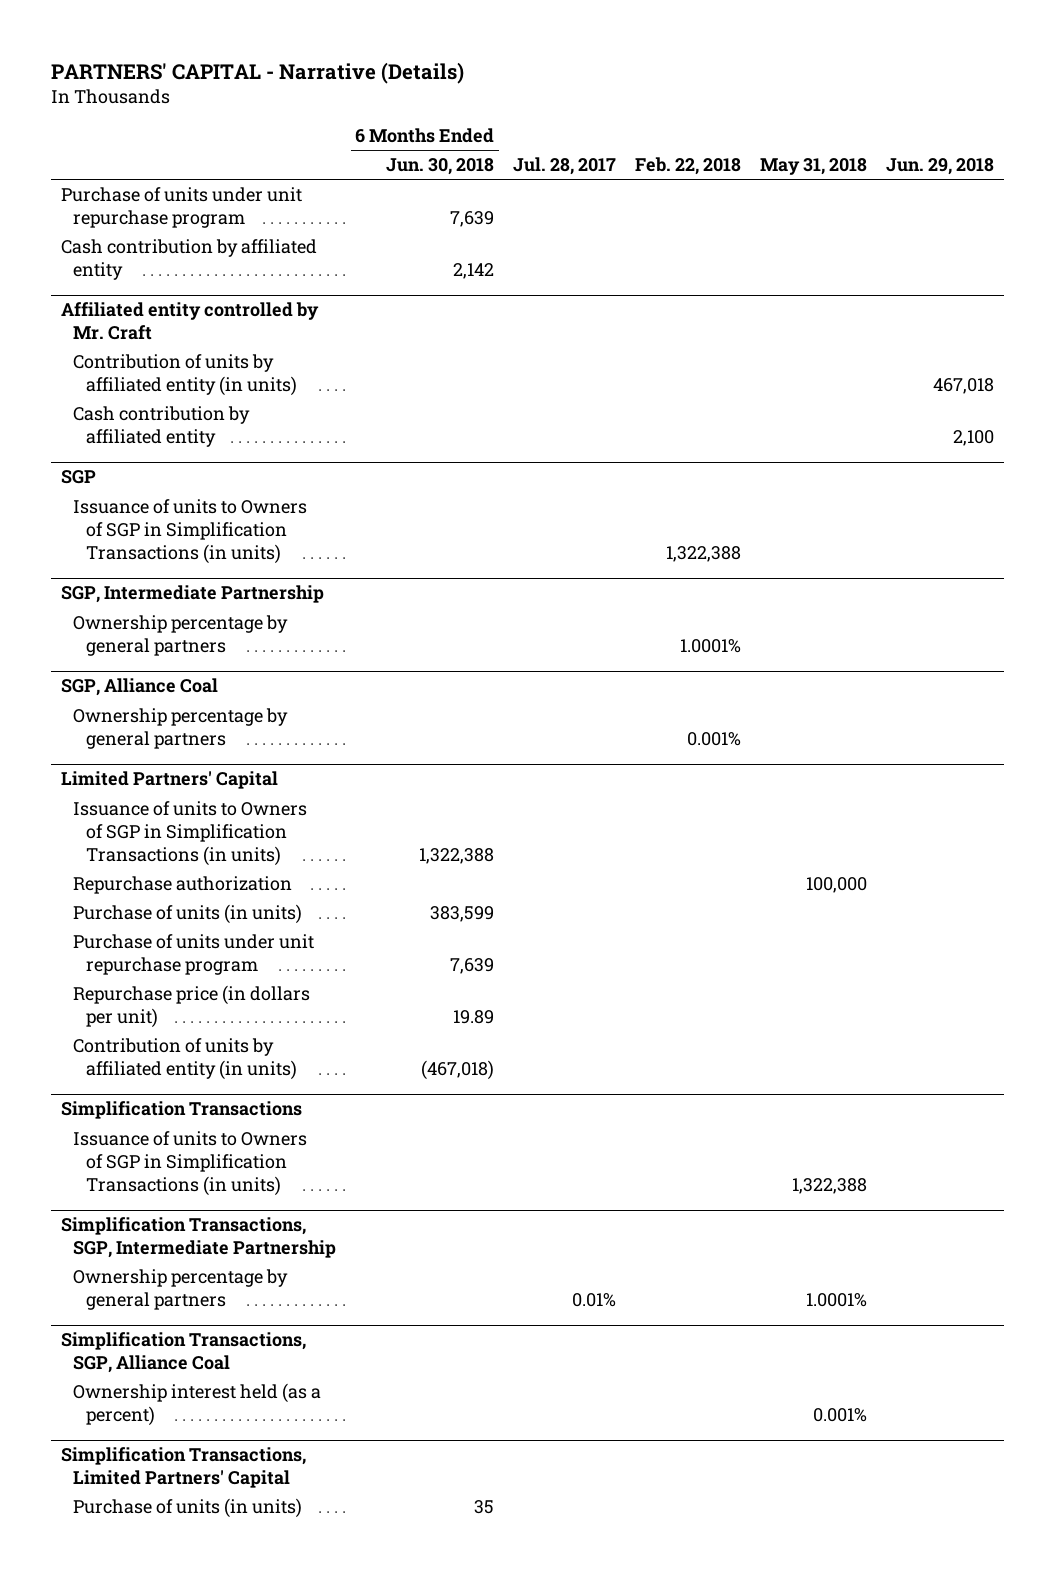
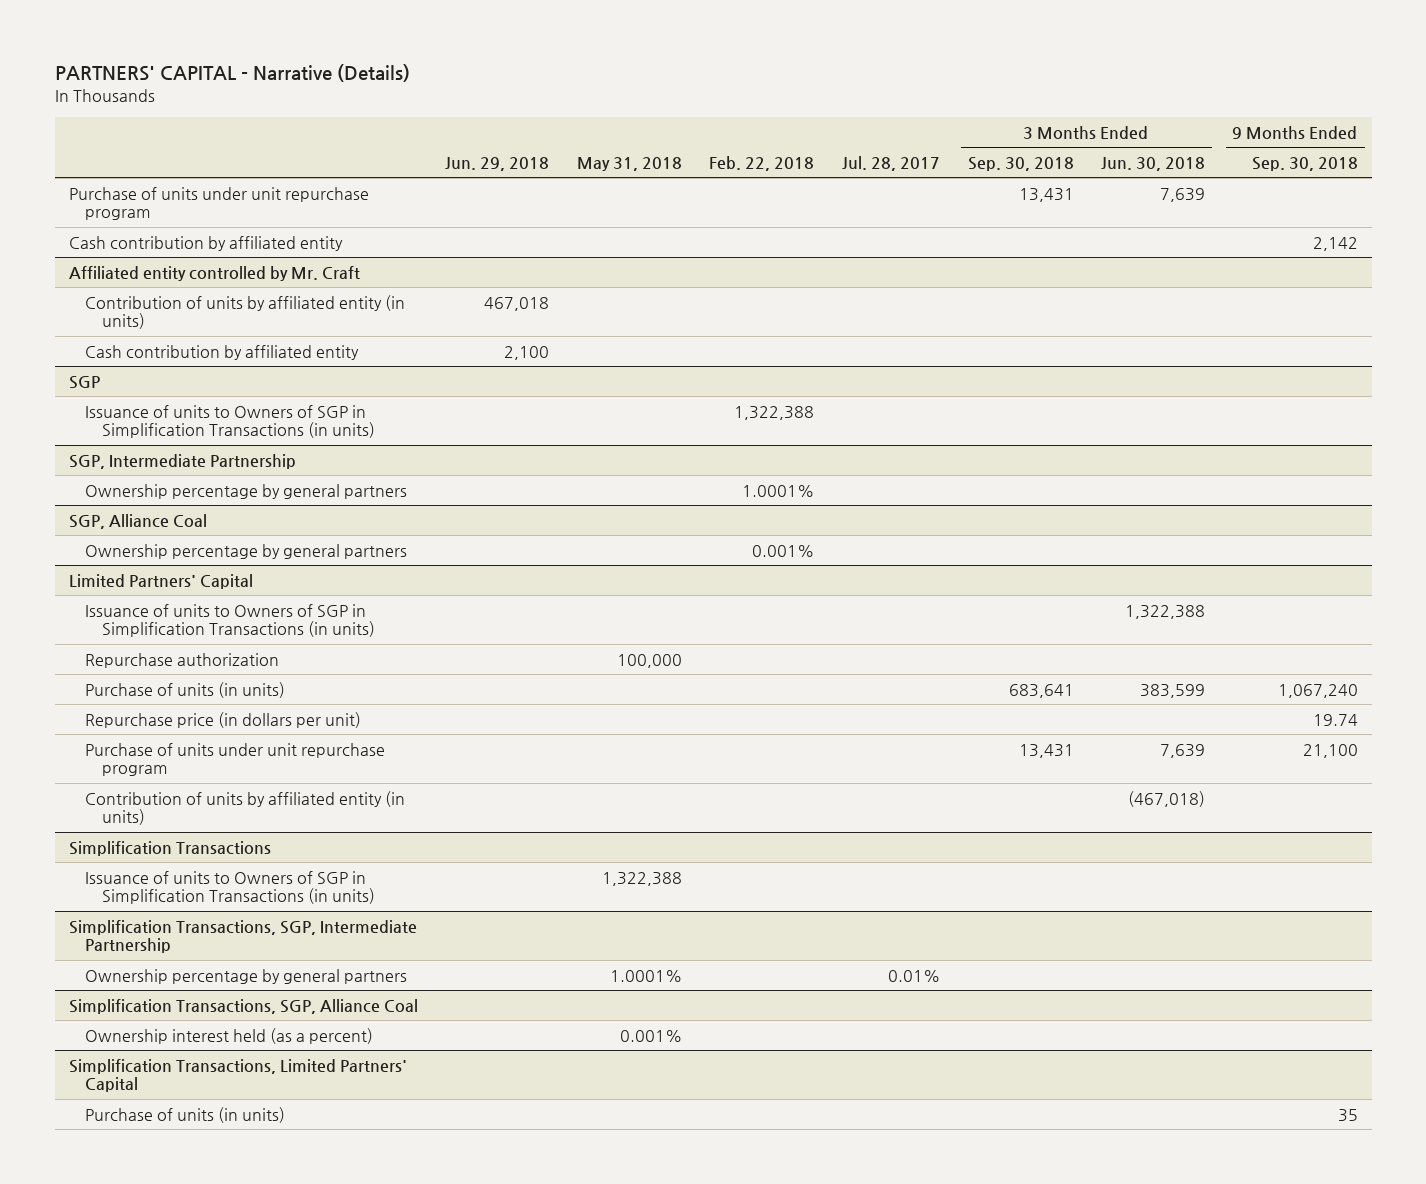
- | 6 Months Ended Jun. 30, 2018 | Jul. 28, 2017 | Feb. 22, 2018 | May 31, 2018 | Jun. 29, 2018
+ | Jun. 29, 2018 | May 31, 2018 | Feb. 22, 2018 | Jul. 28, 2017 | 3 Months Ended Sep. 30, 2018 | 3 Months Ended Jun. 30, 2018 | 9 Months Ended Sep. 30, 2018
@ Limited Partners' Capital
moved down: Purchase of units under unit repurchase program | | | | | 13,431 | 7,639 | 21,100

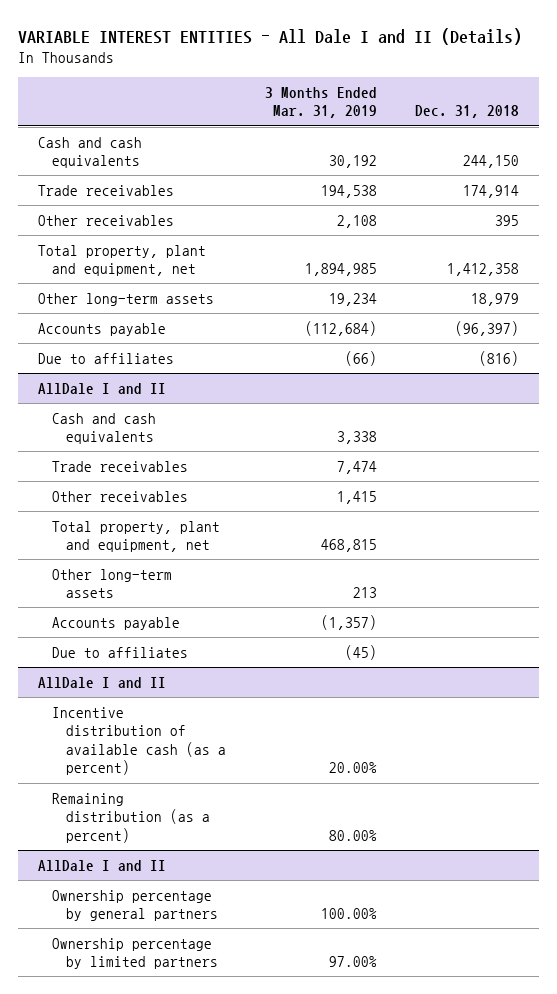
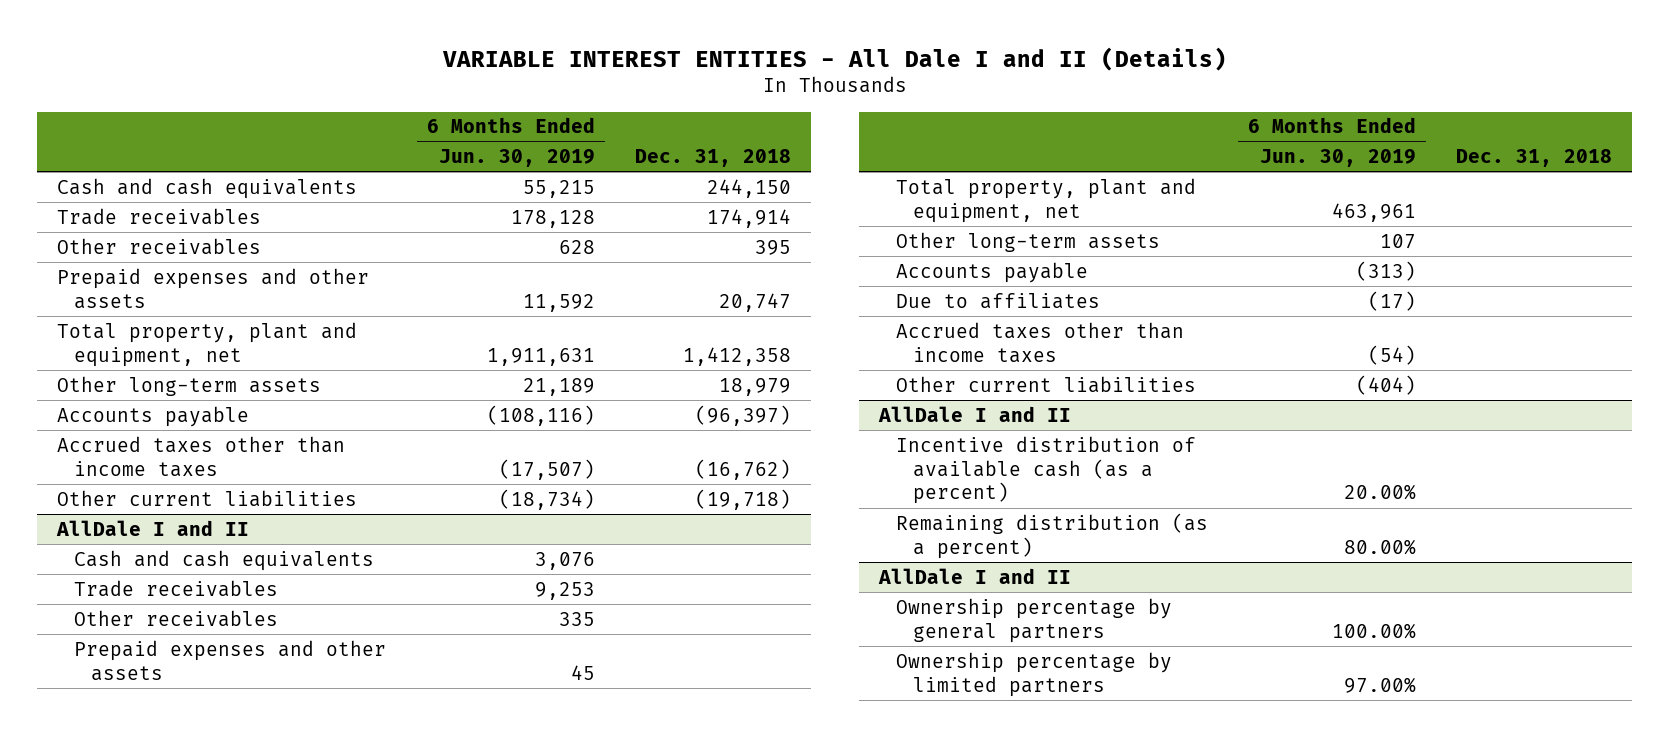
- | 3 Months Ended Mar. 31, 2019 | Dec. 31, 2018
+ | 6 Months Ended Jun. 30, 2019 | Dec. 31, 2018
+ Prepaid expenses and other assets | 11,592 | 20,747
- Due to affiliates | (66) | (816)
+ Accrued taxes other than income taxes | (17,507) | (16,762)
+ Other current liabilities | (18,734) | (19,718)
@ AllDale I and II
+ Prepaid expenses and other assets | 45 |
+ Accrued taxes other than income taxes | (54) |
+ Other current liabilities | (404) |

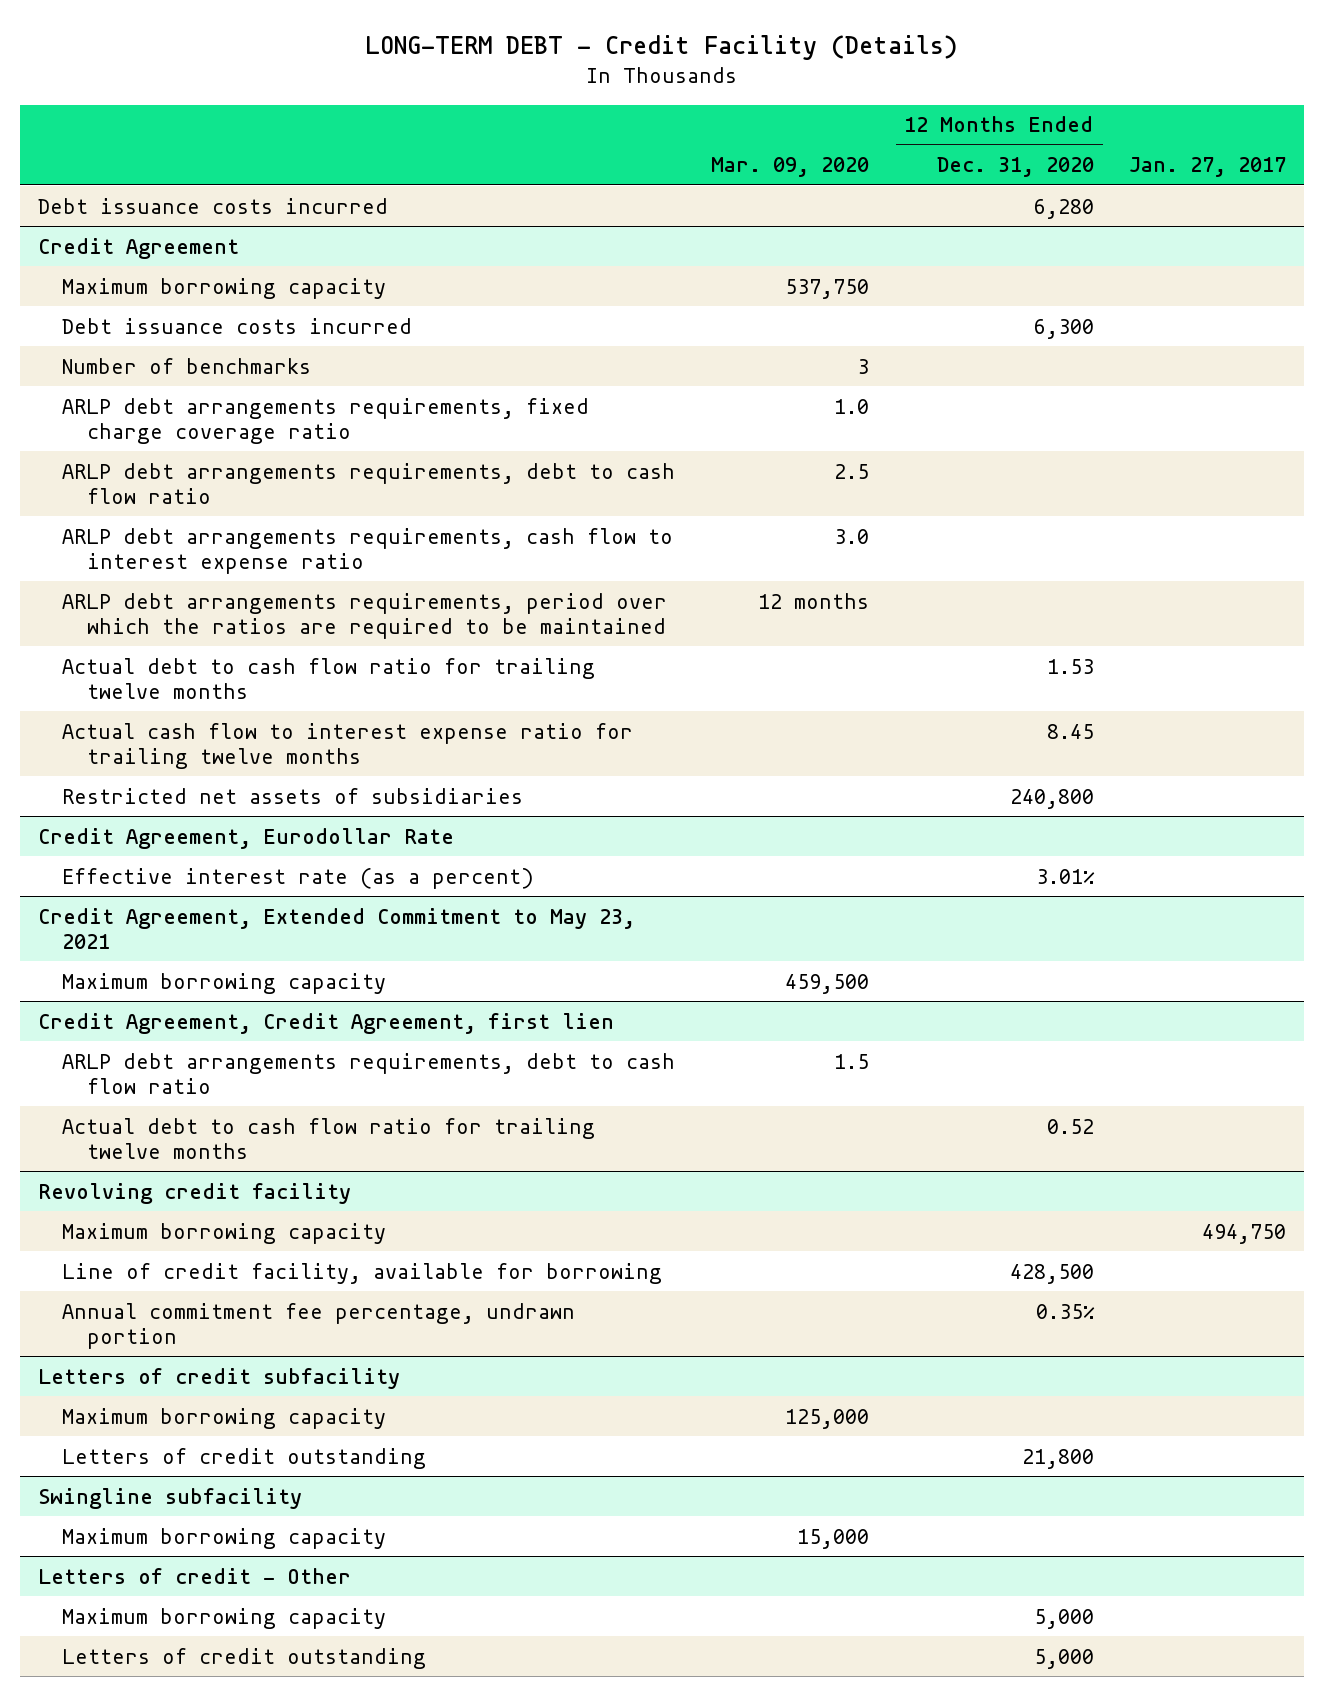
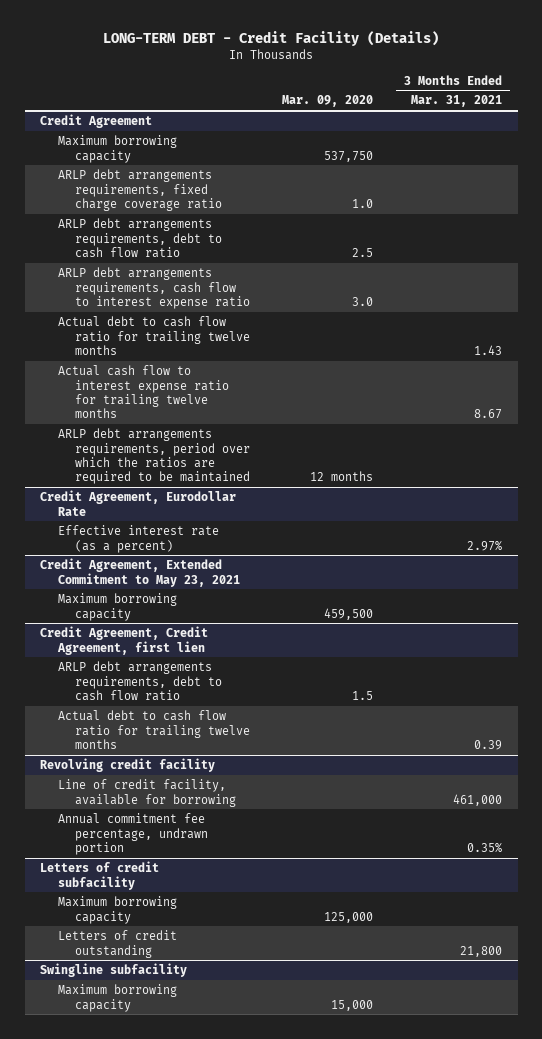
- | Mar. 09, 2020 | 12 Months Ended Dec. 31, 2020 | Jan. 27, 2017
+ | Mar. 09, 2020 | 3 Months Ended Mar. 31, 2021
- Debt issuance costs incurred | | 6,280 |
@ Credit Agreement
- Debt issuance costs incurred | | 6,300 |
- Number of benchmarks | 3 | |
- Restricted net assets of subsidiaries | | 240,800 |
moved down: ARLP debt arrangements requirements, period over which the ratios are required to be maintained | 12 months |
@ Revolving credit facility
- Maximum borrowing capacity | | | 494,750
- Letters of credit - Other
- Maximum borrowing capacity | | 5,000 |
- Letters of credit outstanding | | 5,000 |

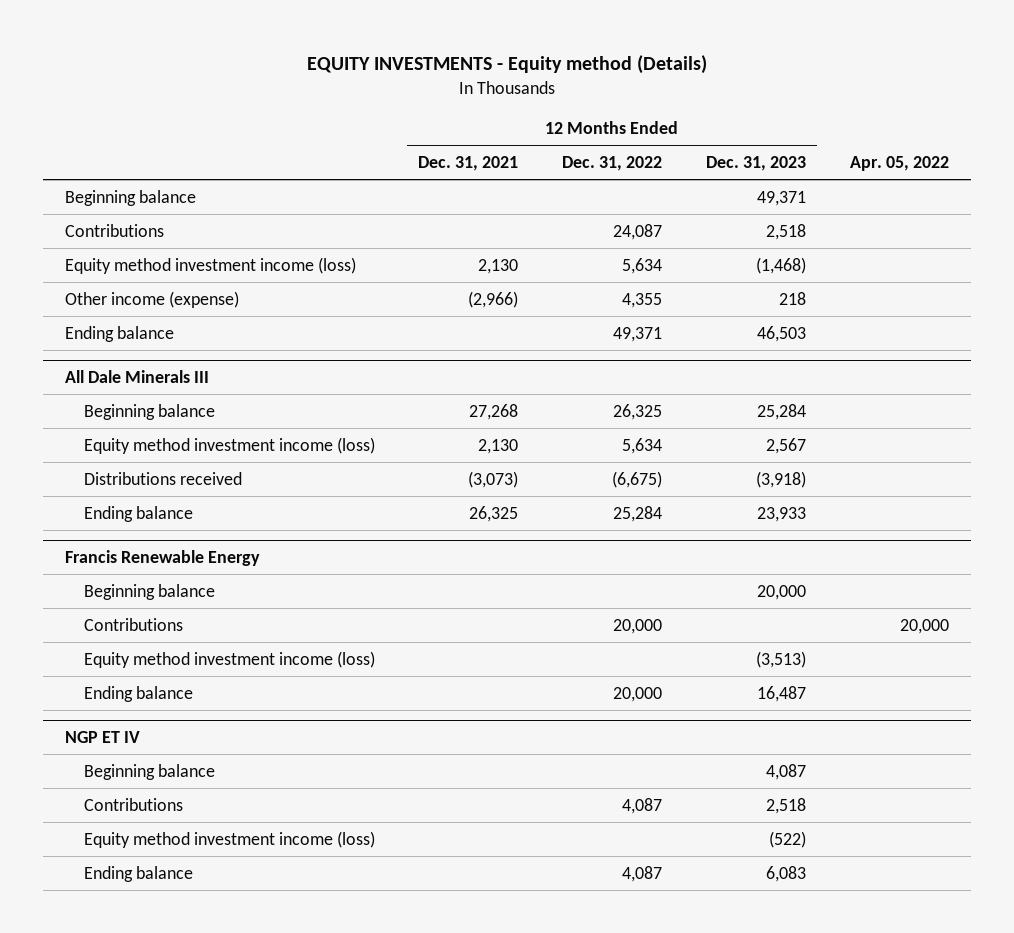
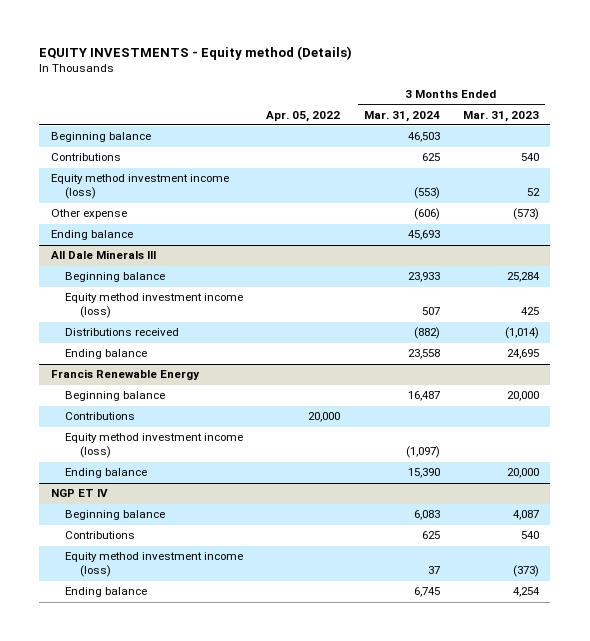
- | 12 Months Ended Dec. 31, 2021 | 12 Months Ended Dec. 31, 2022 | 12 Months Ended Dec. 31, 2023 | Apr. 05, 2022
+ | Apr. 05, 2022 | 3 Months Ended Mar. 31, 2024 | 3 Months Ended Mar. 31, 2023
- Other income (expense) | (2,966) | 4,355 | 218 |
+ Other expense | | (606) | (573)

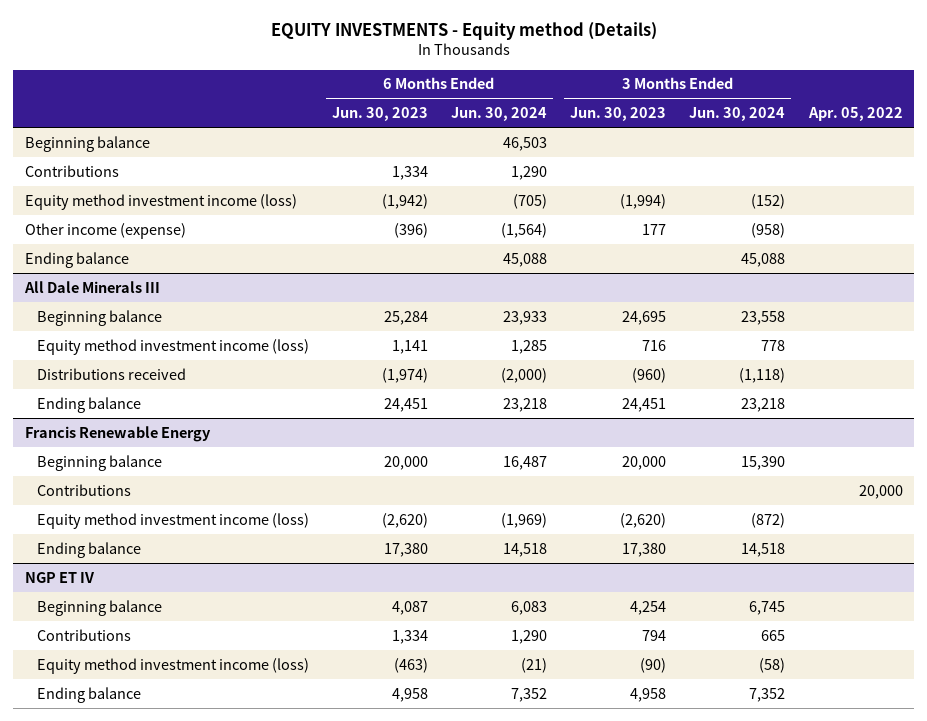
- | Apr. 05, 2022 | 3 Months Ended Mar. 31, 2024 | 3 Months Ended Mar. 31, 2023
+ | 6 Months Ended Jun. 30, 2023 | 6 Months Ended Jun. 30, 2024 | 3 Months Ended Jun. 30, 2023 | 3 Months Ended Jun. 30, 2024 | Apr. 05, 2022
- Other expense | | (606) | (573)
+ Other income (expense) | (396) | (1,564) | 177 | (958) |

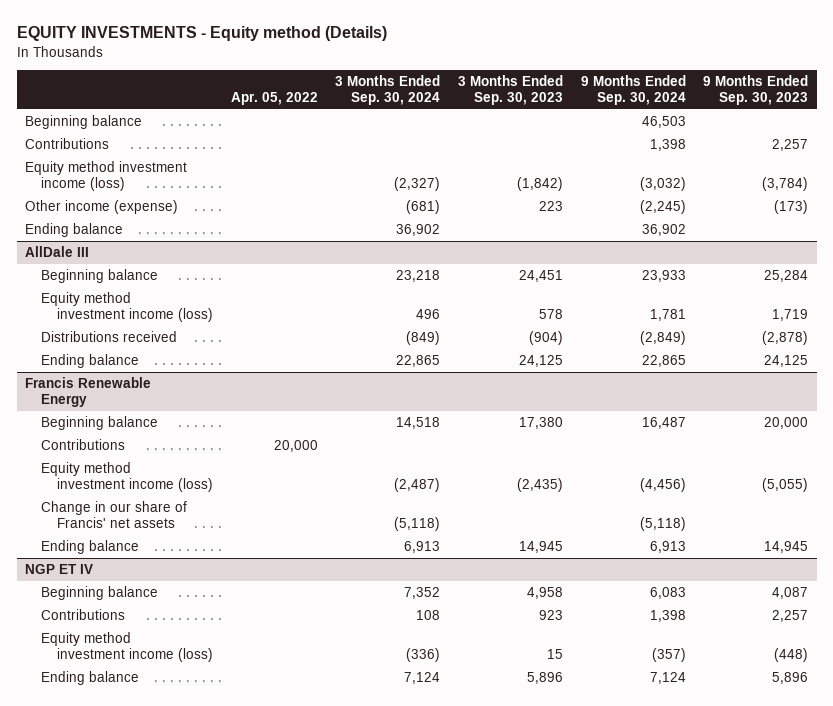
- | 6 Months Ended Jun. 30, 2023 | 6 Months Ended Jun. 30, 2024 | 3 Months Ended Jun. 30, 2023 | 3 Months Ended Jun. 30, 2024 | Apr. 05, 2022
+ | Apr. 05, 2022 | 3 Months Ended Sep. 30, 2024 | 3 Months Ended Sep. 30, 2023 | 9 Months Ended Sep. 30, 2024 | 9 Months Ended Sep. 30, 2023
- All Dale Minerals III
+ AllDale III
@ Francis Renewable Energy
+ Change in our share of Francis' net assets | | (5,118) | | (5,118) |

